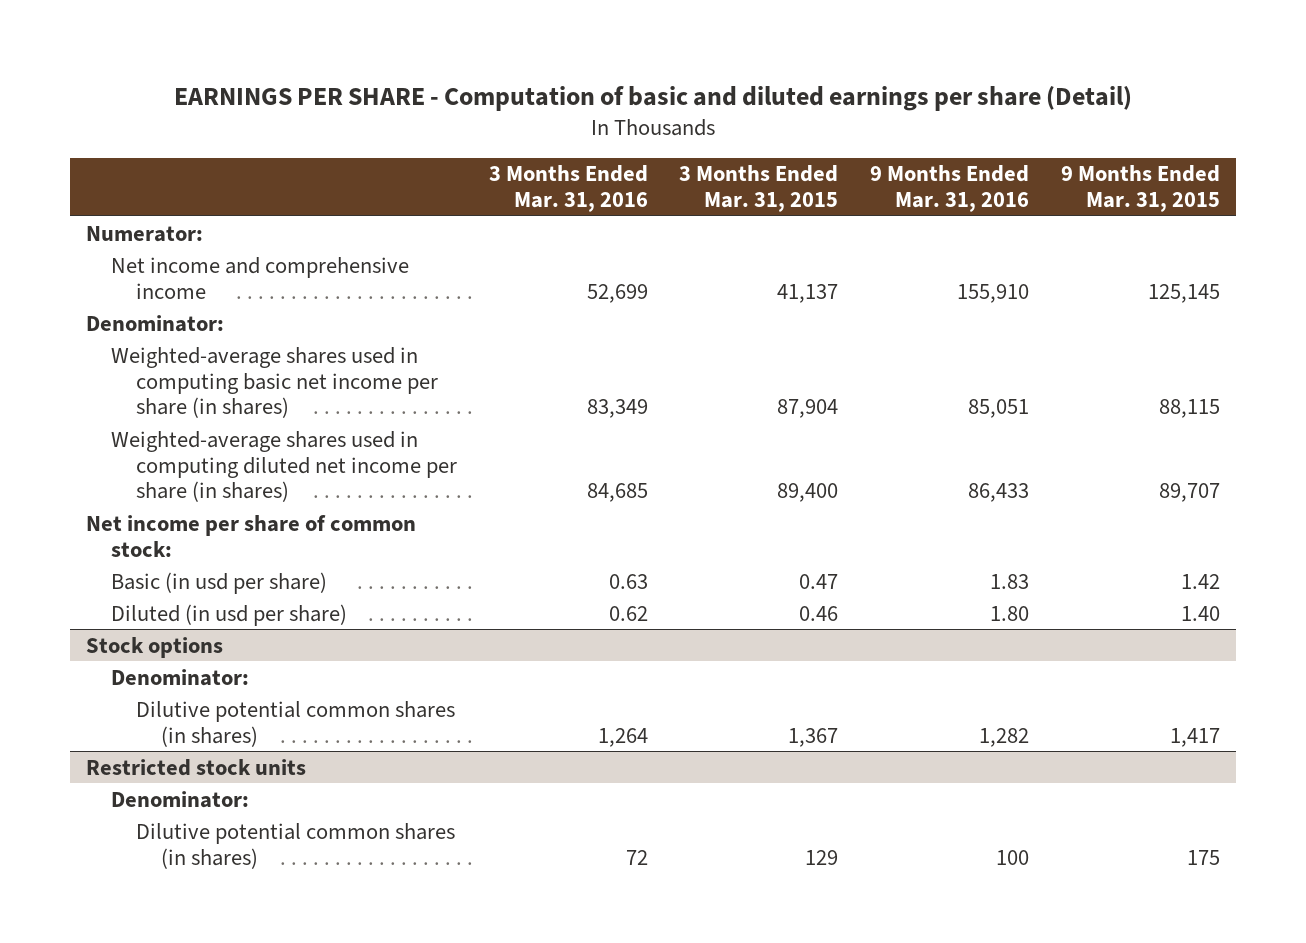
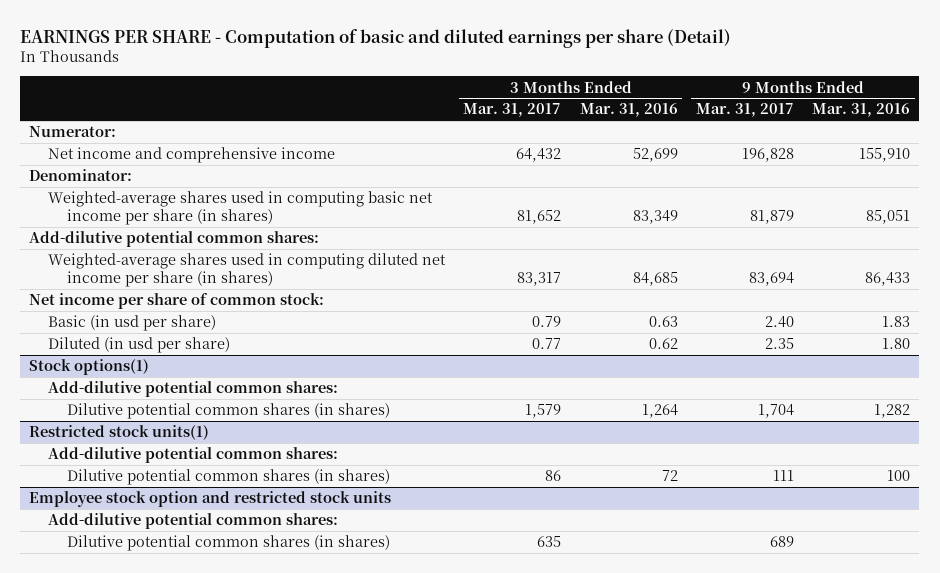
- | 3 Months Ended Mar. 31, 2016 | 3 Months Ended Mar. 31, 2015 | 9 Months Ended Mar. 31, 2016 | 9 Months Ended Mar. 31, 2015
+ | 3 Months Ended Mar. 31, 2017 | 3 Months Ended Mar. 31, 2016 | 9 Months Ended Mar. 31, 2017 | 9 Months Ended Mar. 31, 2016
+ Add-dilutive potential common shares:
- Stock options
- Denominator:
+ Stock options(1)
+ Add-dilutive potential common shares:
- Restricted stock units
- Denominator:
+ Restricted stock units(1)
+ Add-dilutive potential common shares:
+ Employee stock option and restricted stock units
+ Add-dilutive potential common shares:
+ Dilutive potential common shares (in shares) | 635 | | 689 |

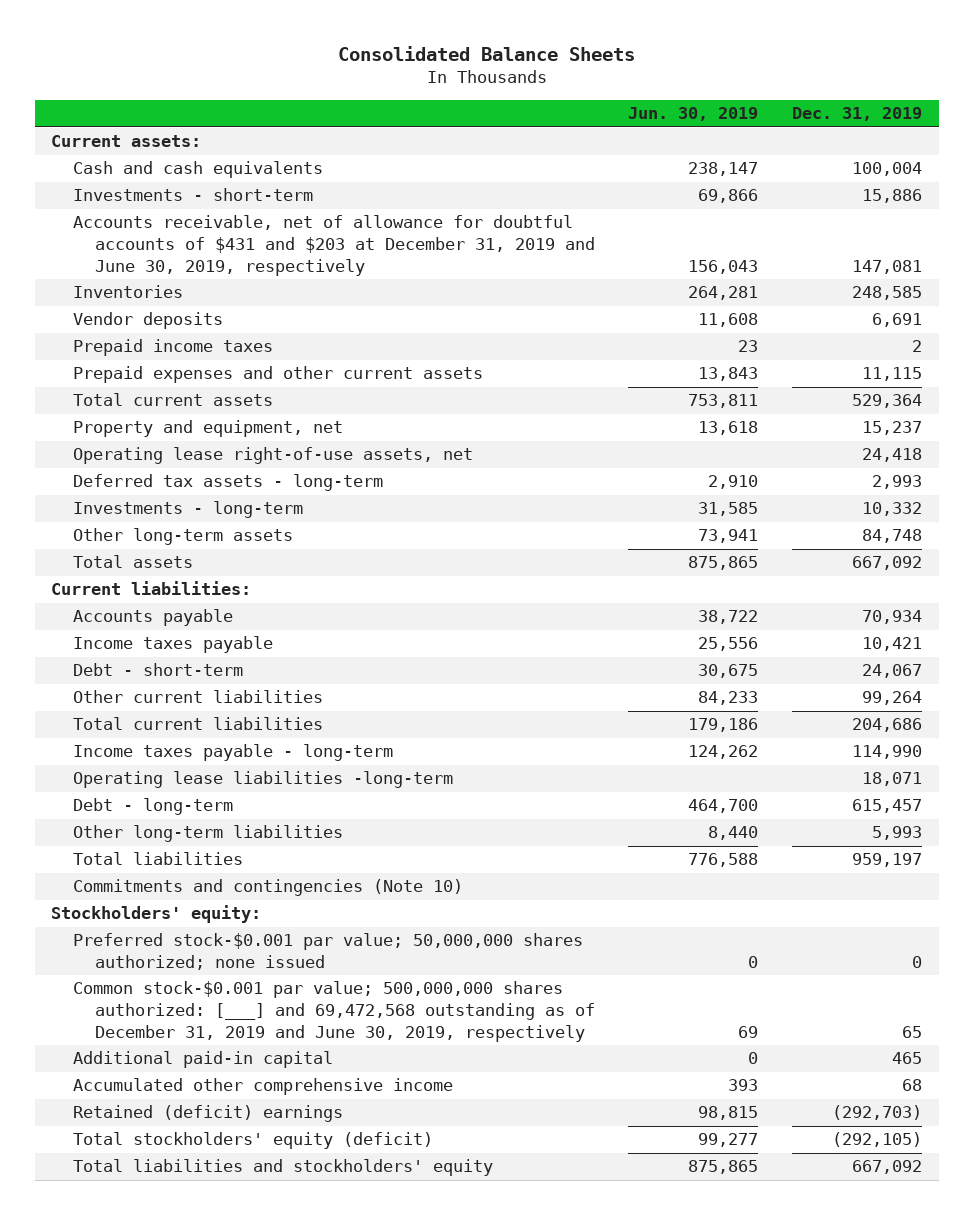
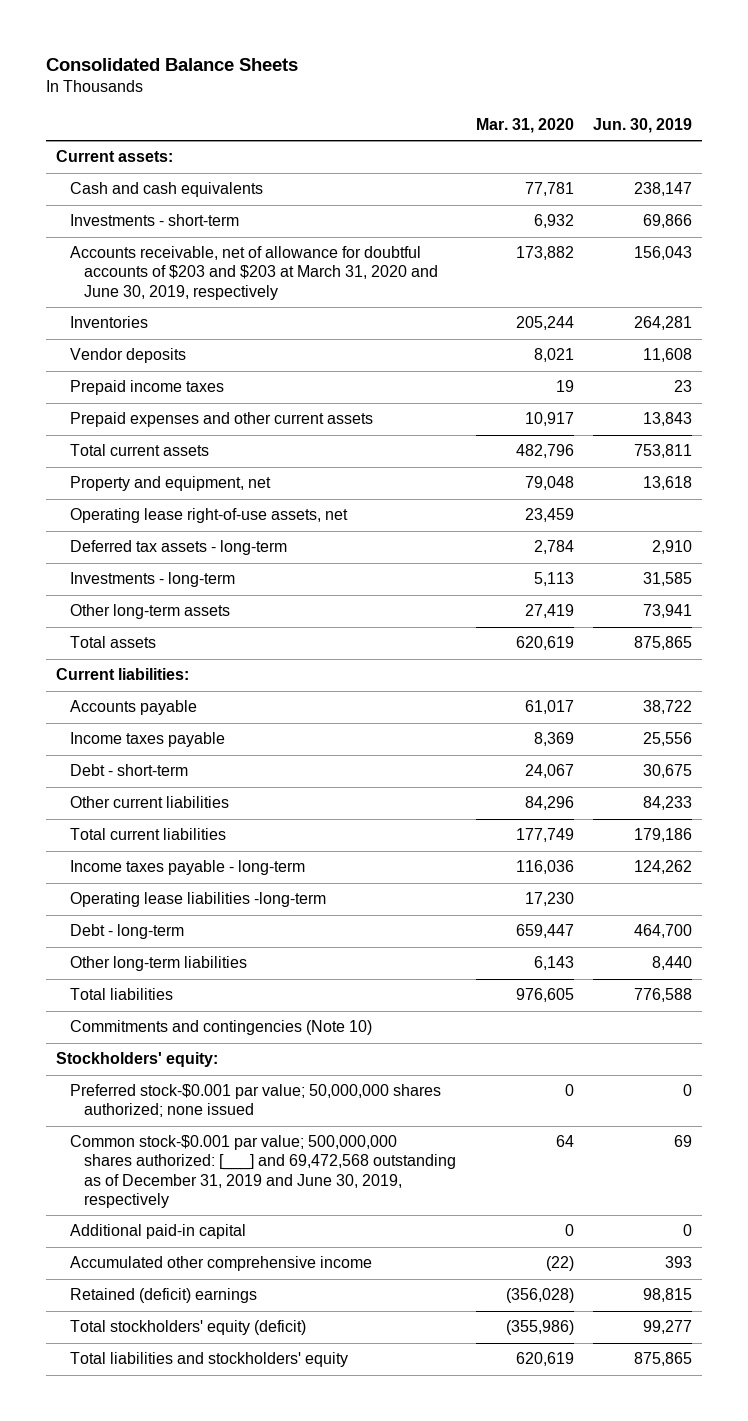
- | Jun. 30, 2019 | Dec. 31, 2019
+ | Mar. 31, 2020 | Jun. 30, 2019
- Accounts receivable, net of allowance for doubtful accounts of $431 and $203 at December 31, 2019 and June 30, 2019, respectively | 156,043 | 147,081
+ Accounts receivable, net of allowance for doubtful accounts of $203 and $203 at March 31, 2020 and June 30, 2019, respectively | 173,882 | 156,043

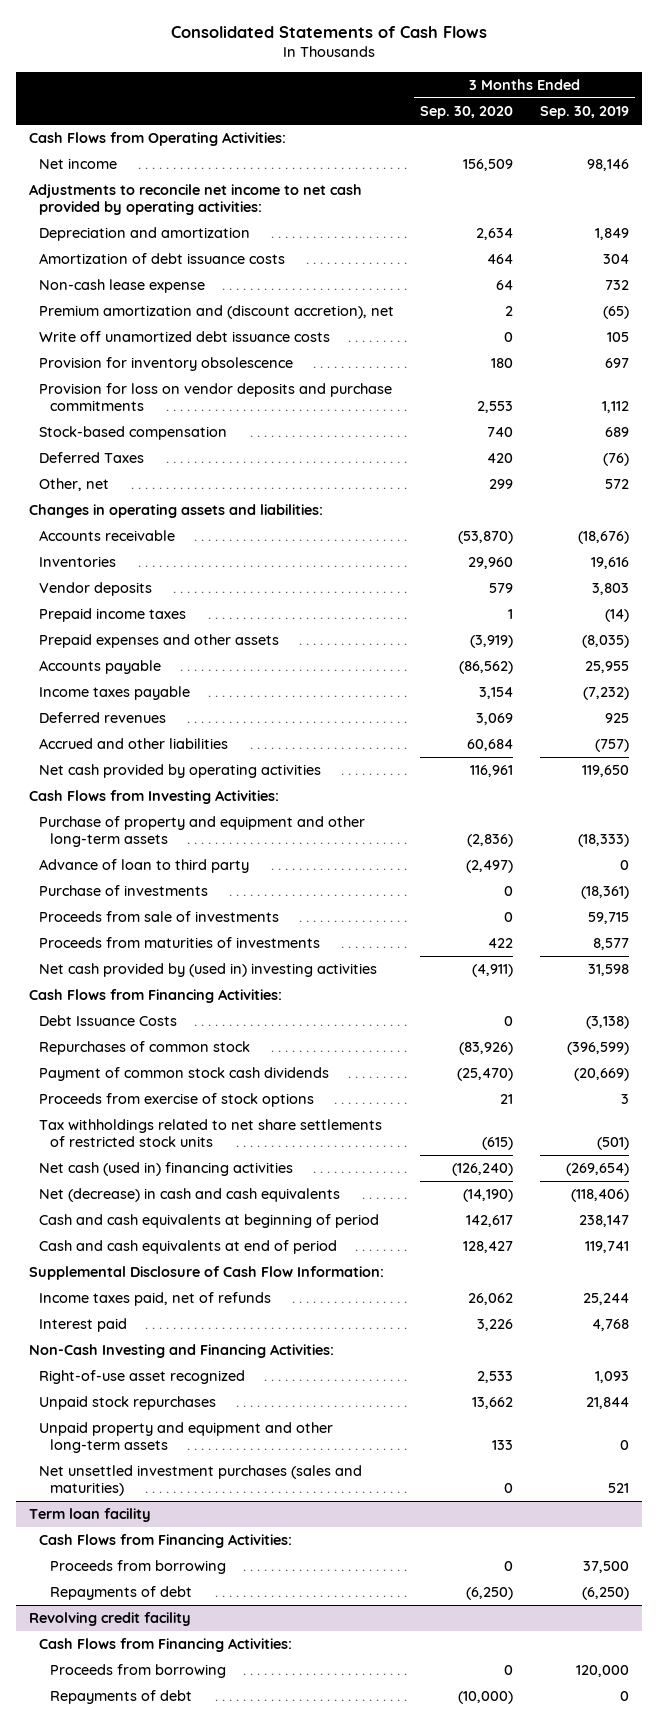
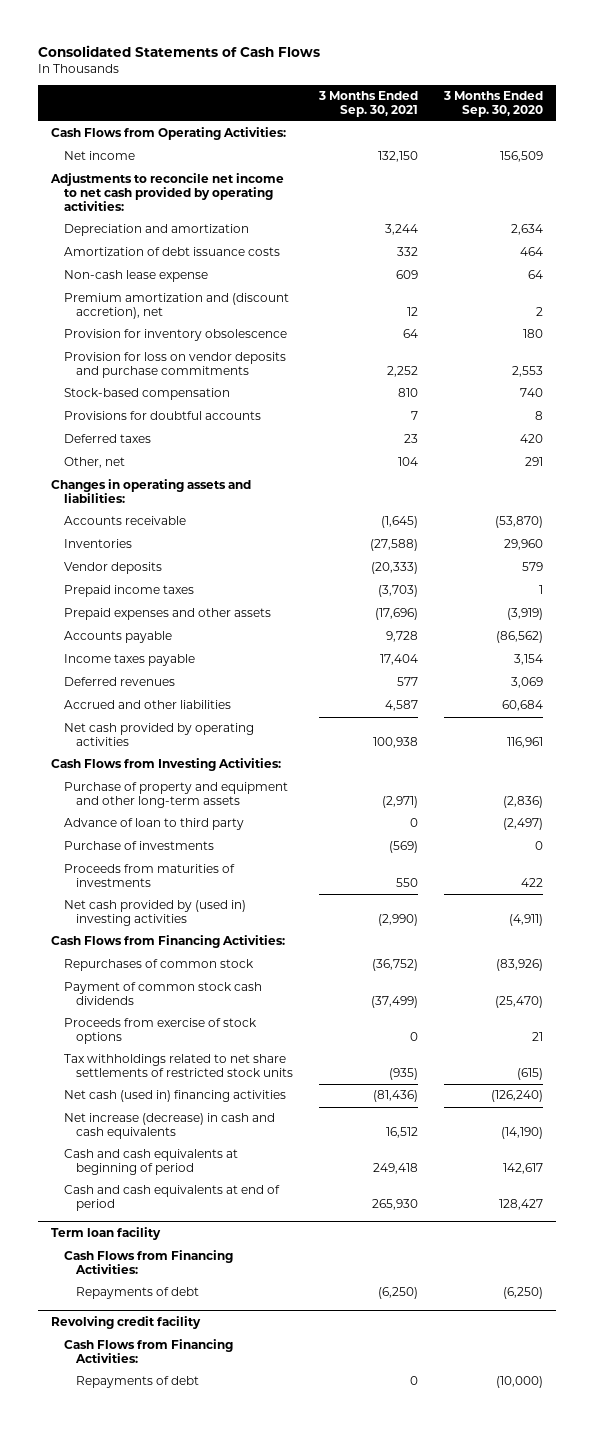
- | 3 Months Ended Sep. 30, 2020 | 3 Months Ended Sep. 30, 2019
+ | 3 Months Ended Sep. 30, 2021 | 3 Months Ended Sep. 30, 2020
- Write off unamortized debt issuance costs | 0 | 105
- Deferred Taxes | 420 | (76)
- Other, net | 299 | 572
+ Provisions for doubtful accounts | 7 | 8
+ Deferred taxes | 23 | 420
+ Other, net | 104 | 291
- Proceeds from sale of investments | 0 | 59,715
- Debt Issuance Costs | 0 | (3,138)
- Net (decrease) in cash and cash equivalents | (14,190) | (118,406)
+ Net increase (decrease) in cash and cash equivalents | 16,512 | (14,190)
- Supplemental Disclosure of Cash Flow Information:
- Income taxes paid, net of refunds | 26,062 | 25,244
- Interest paid | 3,226 | 4,768
- Non-Cash Investing and Financing Activities:
- Right-of-use asset recognized | 2,533 | 1,093
- Unpaid stock repurchases | 13,662 | 21,844
- Unpaid property and equipment and other long-term assets | 133 | 0
- Net unsettled investment purchases (sales and maturities) | 0 | 521
@ Term loan facility
- Proceeds from borrowing | 0 | 37,500
@ Revolving credit facility
- Proceeds from borrowing | 0 | 120,000

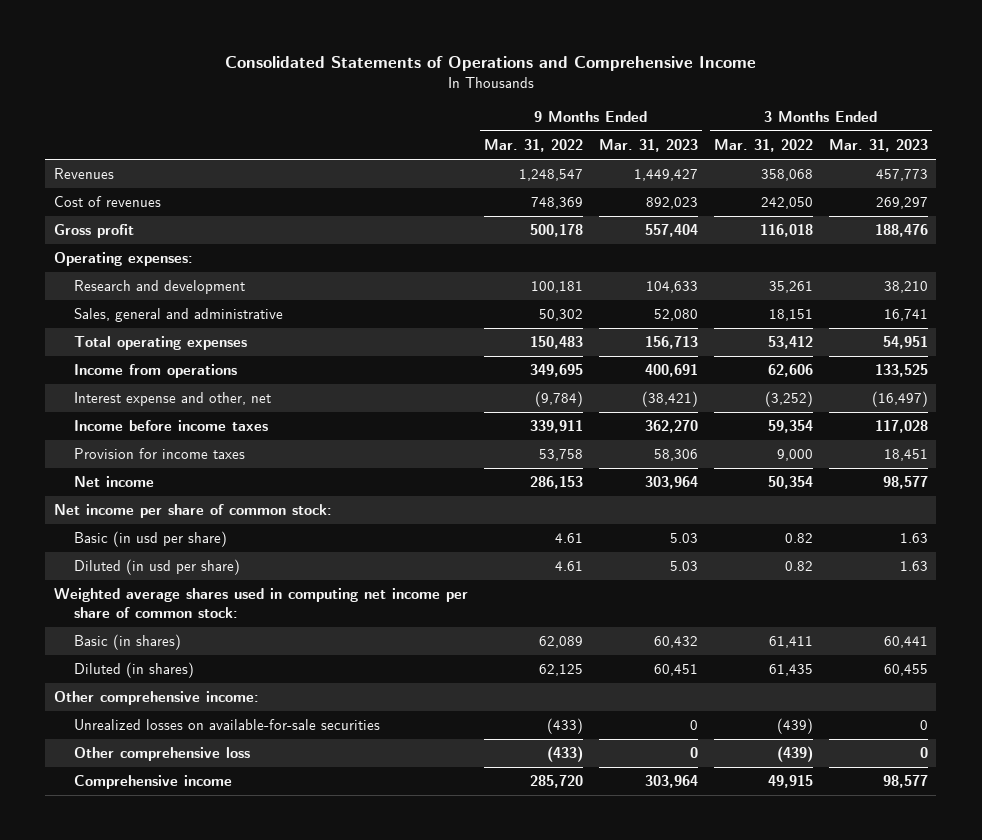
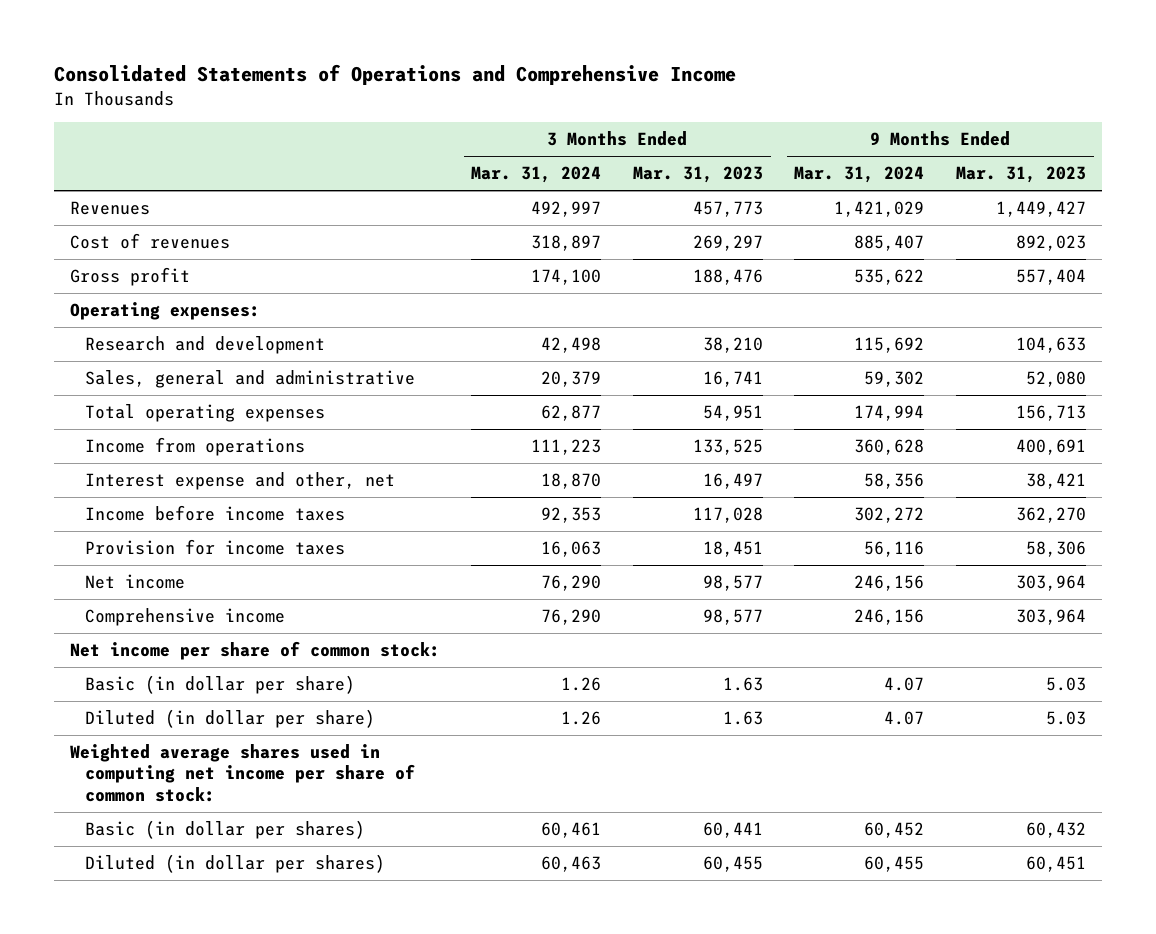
- | 9 Months Ended Mar. 31, 2022 | 9 Months Ended Mar. 31, 2023 | 3 Months Ended Mar. 31, 2022 | 3 Months Ended Mar. 31, 2023
+ | 3 Months Ended Mar. 31, 2024 | 3 Months Ended Mar. 31, 2023 | 9 Months Ended Mar. 31, 2024 | 9 Months Ended Mar. 31, 2023
- Interest expense and other, net | (9,784) | (38,421) | (3,252) | (16,497)
+ Interest expense and other, net | 18,870 | 16,497 | 58,356 | 38,421
moved up: Comprehensive income | 76,290 | 98,577 | 246,156 | 303,964
- Basic (in usd per share) | 4.61 | 5.03 | 0.82 | 1.63
- Diluted (in usd per share) | 4.61 | 5.03 | 0.82 | 1.63
+ Basic (in dollar per share) | 1.26 | 1.63 | 4.07 | 5.03
+ Diluted (in dollar per share) | 1.26 | 1.63 | 4.07 | 5.03
- Basic (in shares) | 62,089 | 60,432 | 61,411 | 60,441
- Diluted (in shares) | 62,125 | 60,451 | 61,435 | 60,455
- Other comprehensive income:
- Unrealized losses on available-for-sale securities | (433) | 0 | (439) | 0
- Other comprehensive loss | (433) | 0 | (439) | 0
+ Basic (in dollar per shares) | 60,461 | 60,441 | 60,452 | 60,432
+ Diluted (in dollar per shares) | 60,463 | 60,455 | 60,455 | 60,451

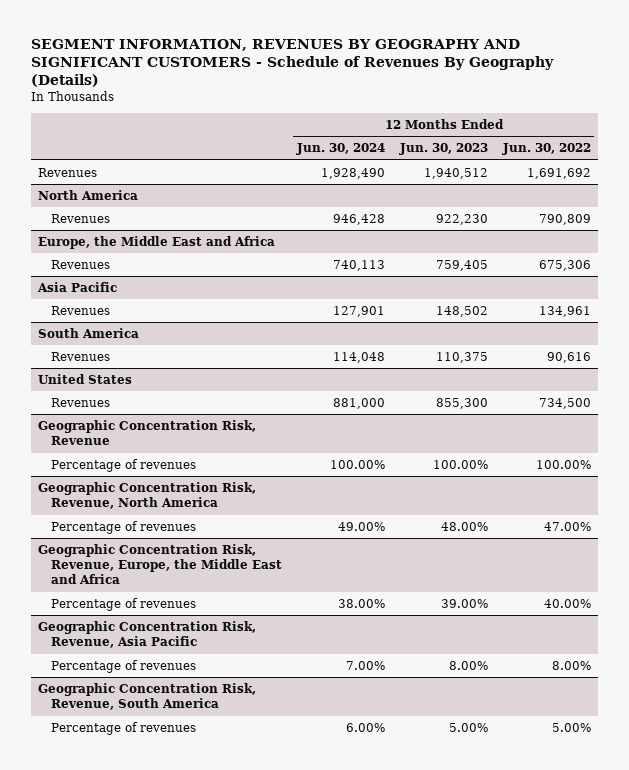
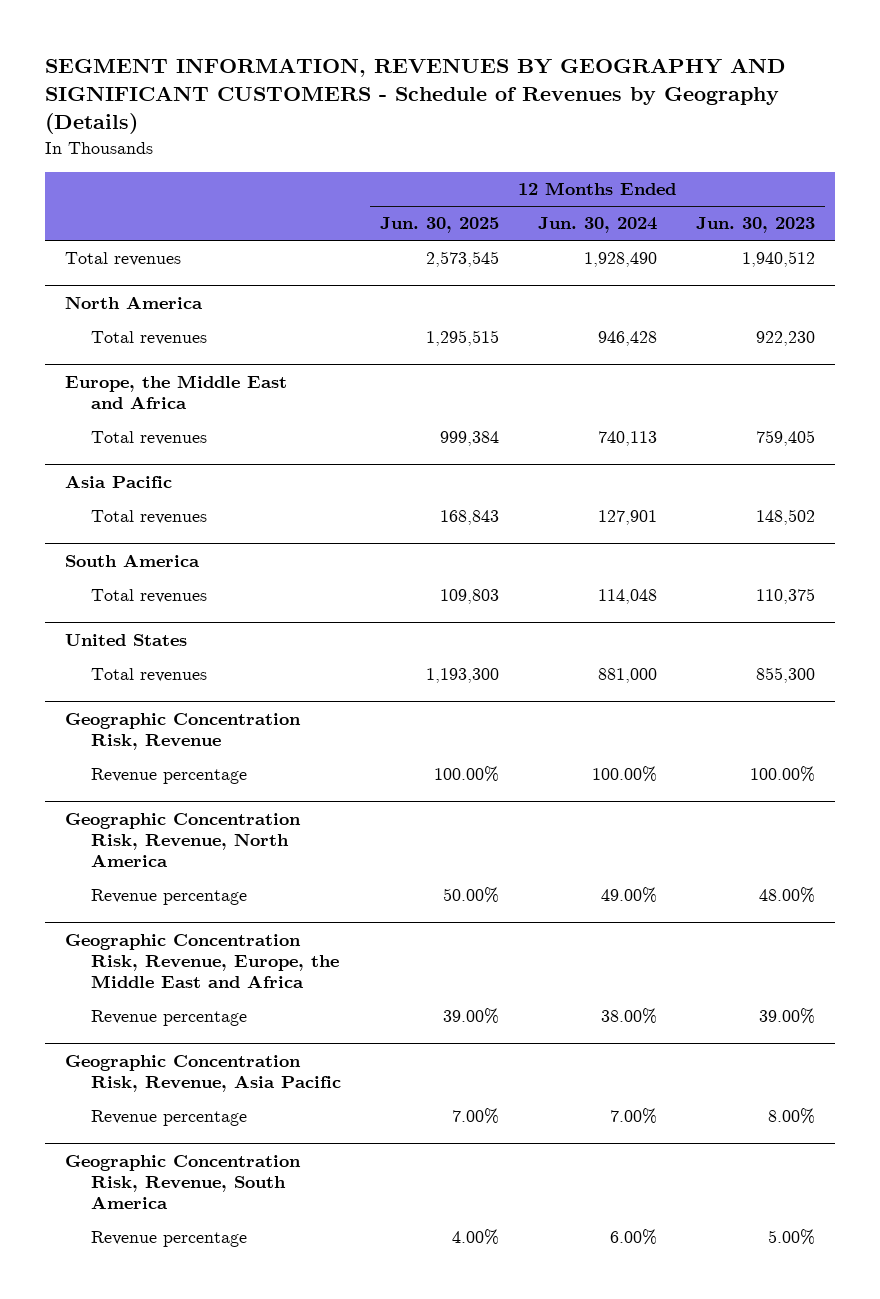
- SEGMENT INFORMATION, REVENUES BY GEOGRAPHY AND SIGNIFICANT CUSTOMERS - Schedule of Revenues By Geography (Details)
+ SEGMENT INFORMATION, REVENUES BY GEOGRAPHY AND SIGNIFICANT CUSTOMERS - Schedule of Revenues by Geography (Details)
- | 12 Months Ended Jun. 30, 2024 | 12 Months Ended Jun. 30, 2023 | 12 Months Ended Jun. 30, 2022
+ | 12 Months Ended Jun. 30, 2025 | 12 Months Ended Jun. 30, 2024 | 12 Months Ended Jun. 30, 2023
- Revenues | 1,928,490 | 1,940,512 | 1,691,692
+ Total revenues | 2,573,545 | 1,928,490 | 1,940,512
@ North America
- Revenues | 946,428 | 922,230 | 790,809
+ Total revenues | 1,295,515 | 946,428 | 922,230
@ Europe, the Middle East and Africa
- Revenues | 740,113 | 759,405 | 675,306
+ Total revenues | 999,384 | 740,113 | 759,405
@ Asia Pacific
- Revenues | 127,901 | 148,502 | 134,961
+ Total revenues | 168,843 | 127,901 | 148,502
@ South America
- Revenues | 114,048 | 110,375 | 90,616
+ Total revenues | 109,803 | 114,048 | 110,375
@ United States
- Revenues | 881,000 | 855,300 | 734,500
+ Total revenues | 1,193,300 | 881,000 | 855,300
@ Geographic Concentration Risk, Revenue
- Percentage of revenues | 100.00% | 100.00% | 100.00%
+ Revenue percentage | 100.00% | 100.00% | 100.00%
@ Geographic Concentration Risk, Revenue, North America
- Percentage of revenues | 49.00% | 48.00% | 47.00%
+ Revenue percentage | 50.00% | 49.00% | 48.00%
@ Geographic Concentration Risk, Revenue, Europe, the Middle East and Africa
- Percentage of revenues | 38.00% | 39.00% | 40.00%
+ Revenue percentage | 39.00% | 38.00% | 39.00%
@ Geographic Concentration Risk, Revenue, Asia Pacific
- Percentage of revenues | 7.00% | 8.00% | 8.00%
+ Revenue percentage | 7.00% | 7.00% | 8.00%
@ Geographic Concentration Risk, Revenue, South America
- Percentage of revenues | 6.00% | 5.00% | 5.00%
+ Revenue percentage | 4.00% | 6.00% | 5.00%

